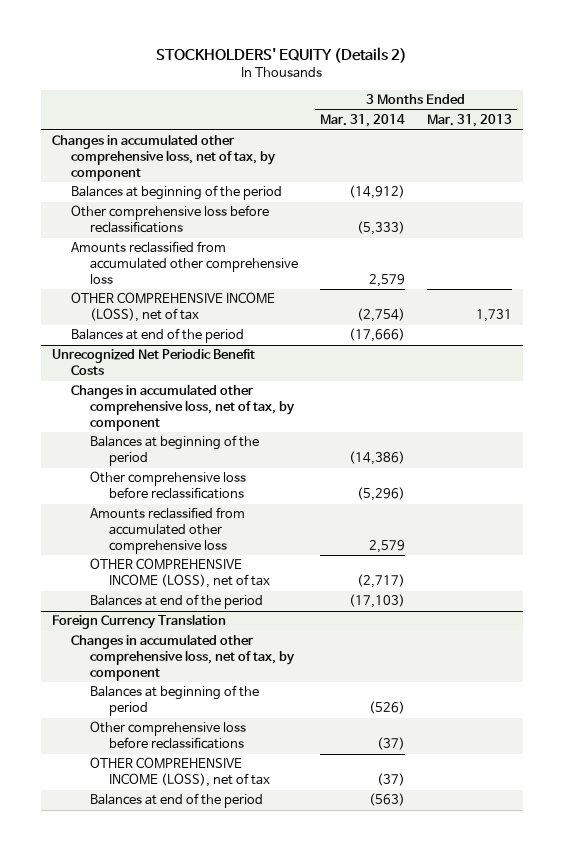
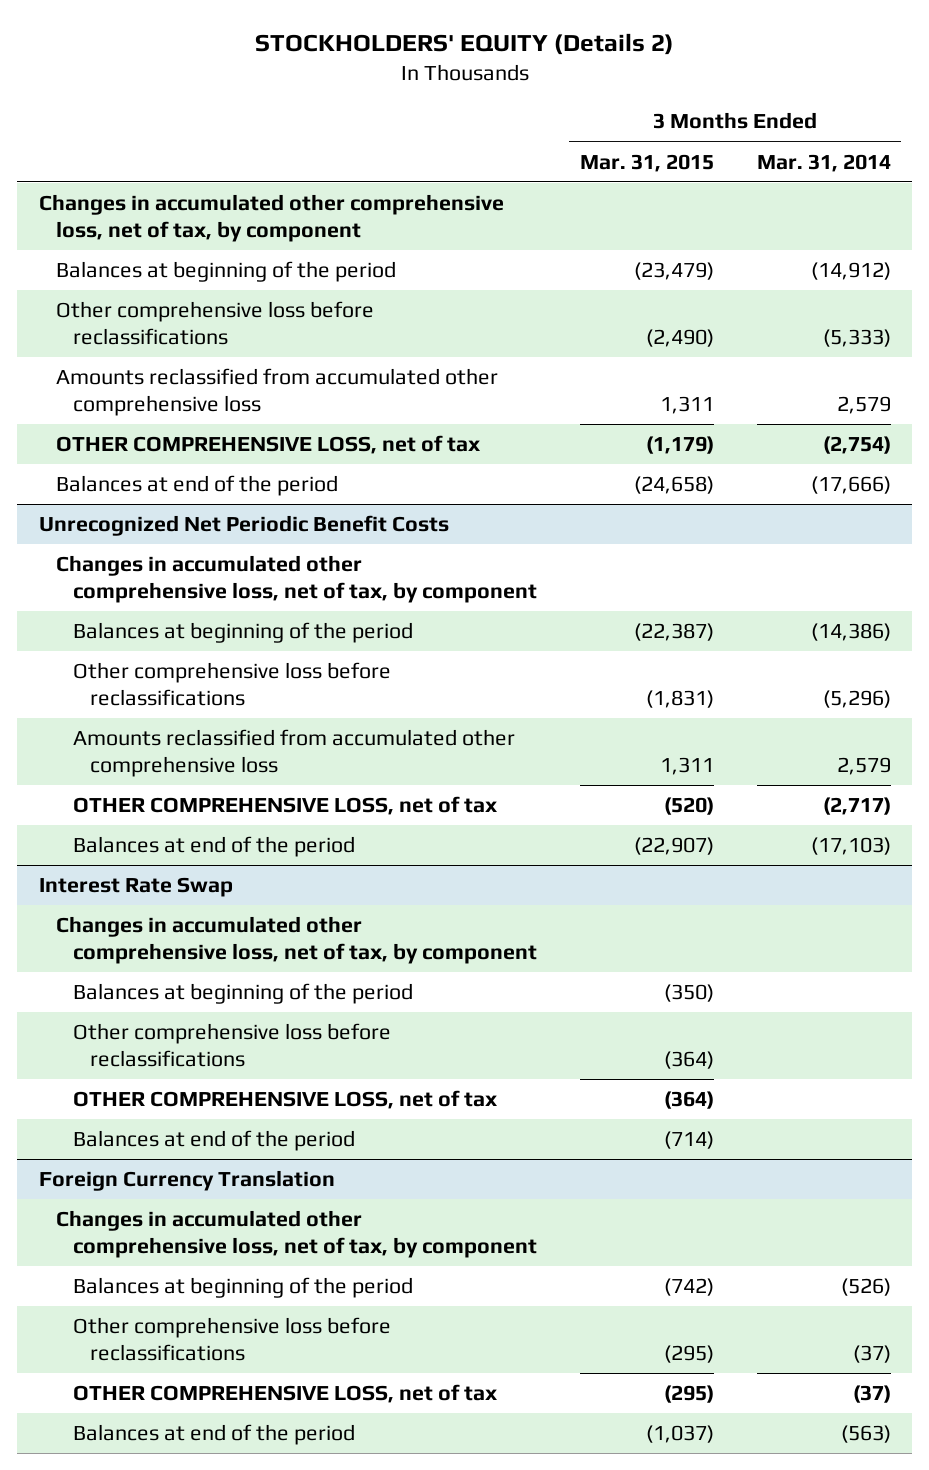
- | 3 Months Ended Mar. 31, 2014 | 3 Months Ended Mar. 31, 2013
+ | 3 Months Ended Mar. 31, 2015 | 3 Months Ended Mar. 31, 2014
- OTHER COMPREHENSIVE INCOME (LOSS), net of tax | (2,754) | 1,731
+ OTHER COMPREHENSIVE LOSS, net of tax | (1,179) | (2,754)
@ Unrecognized Net Periodic Benefit Costs
- OTHER COMPREHENSIVE INCOME (LOSS), net of tax | (2,717) |
+ OTHER COMPREHENSIVE LOSS, net of tax | (520) | (2,717)
+ Interest Rate Swap
+ Changes in accumulated other comprehensive loss, net of tax, by component
+ Balances at beginning of the period | (350) |
+ Other comprehensive loss before reclassifications | (364) |
+ OTHER COMPREHENSIVE LOSS, net of tax | (364) |
+ Balances at end of the period | (714) |
@ Foreign Currency Translation
- OTHER COMPREHENSIVE INCOME (LOSS), net of tax | (37) |
+ OTHER COMPREHENSIVE LOSS, net of tax | (295) | (37)

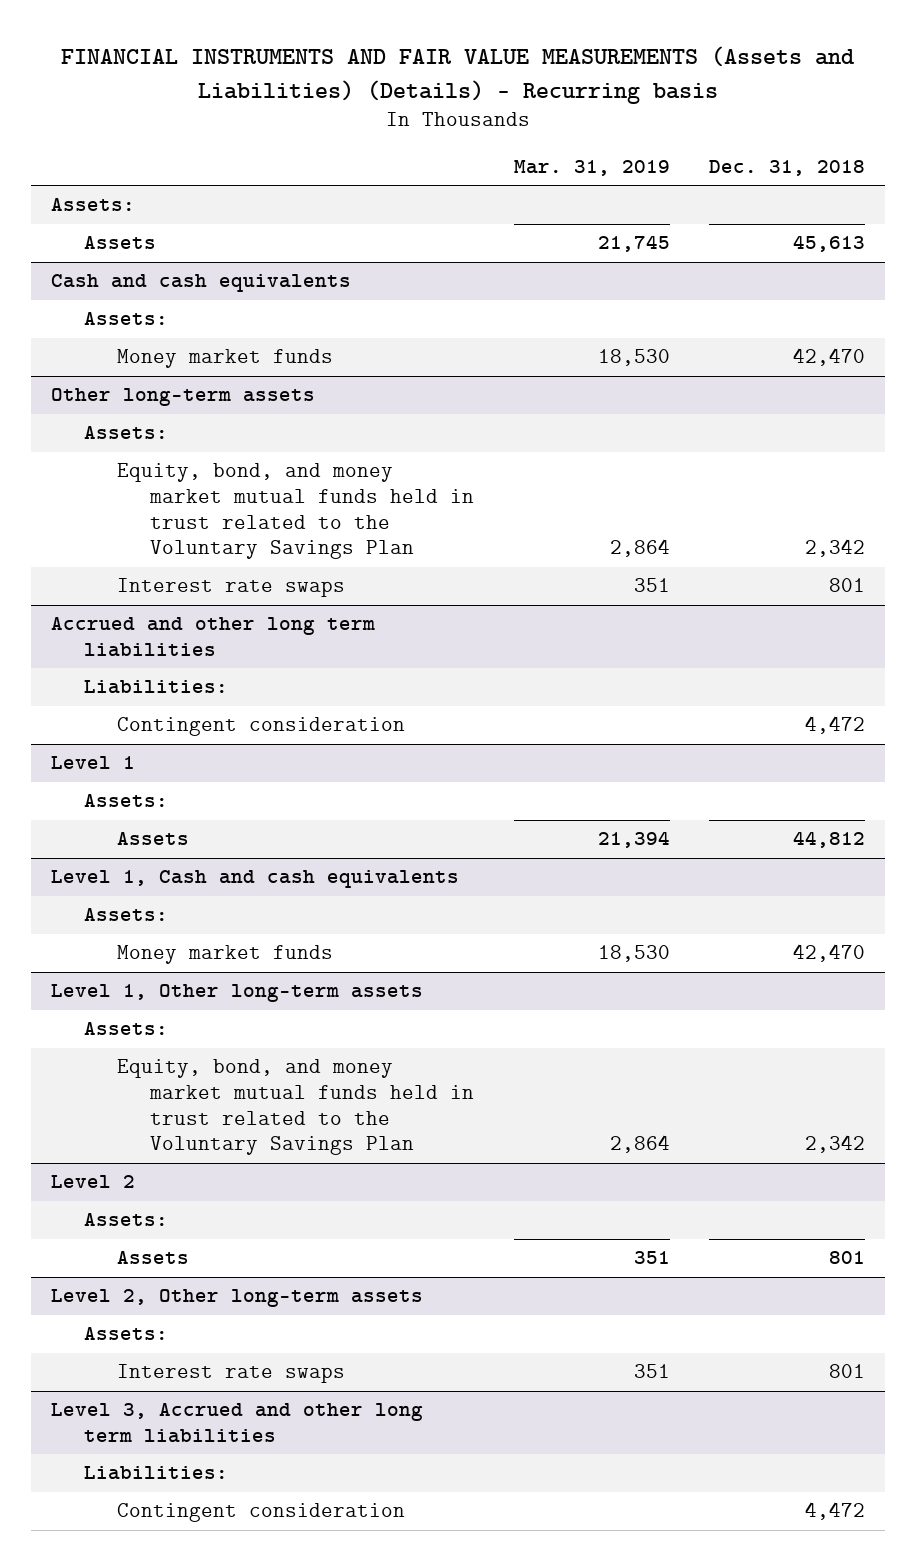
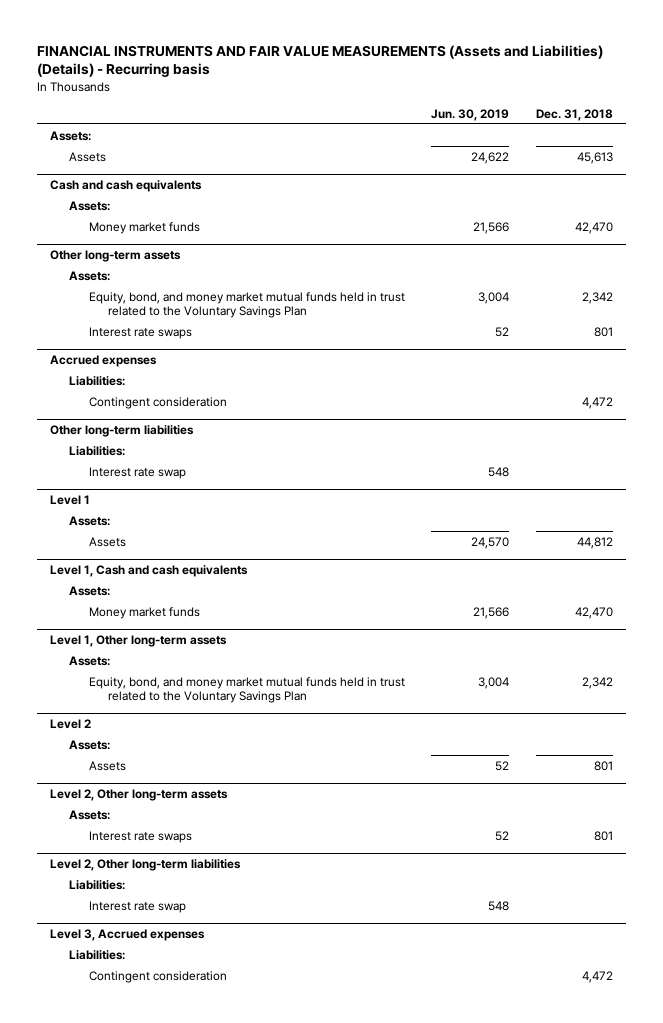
- | Mar. 31, 2019 | Dec. 31, 2018
+ | Jun. 30, 2019 | Dec. 31, 2018
- Accrued and other long term liabilities
+ Accrued expenses
+ Other long-term liabilities
+ Liabilities:
+ Interest rate swap | 548 |
- Level 3, Accrued and other long term liabilities
+ Level 2, Other long-term liabilities
+ Interest rate swap | 548 |
+ Level 3, Accrued expenses
+ Liabilities:

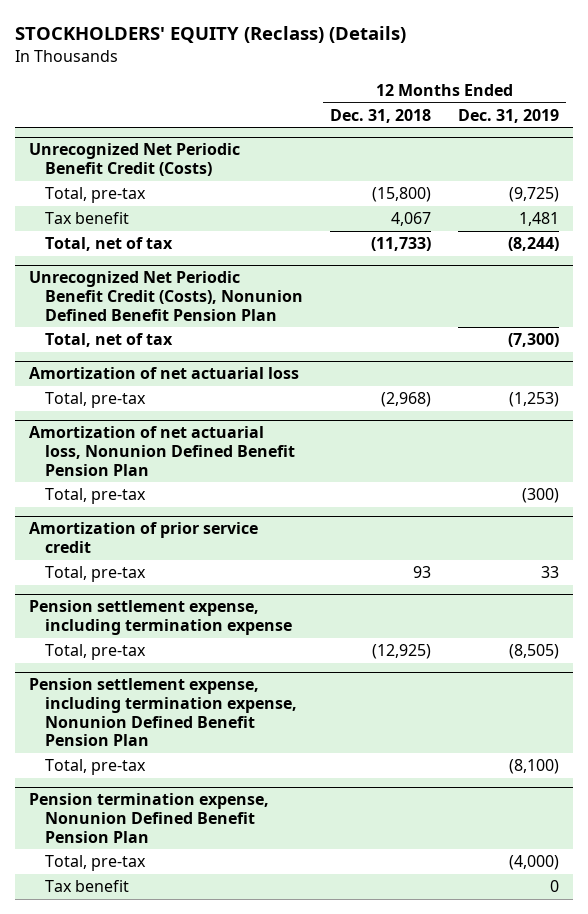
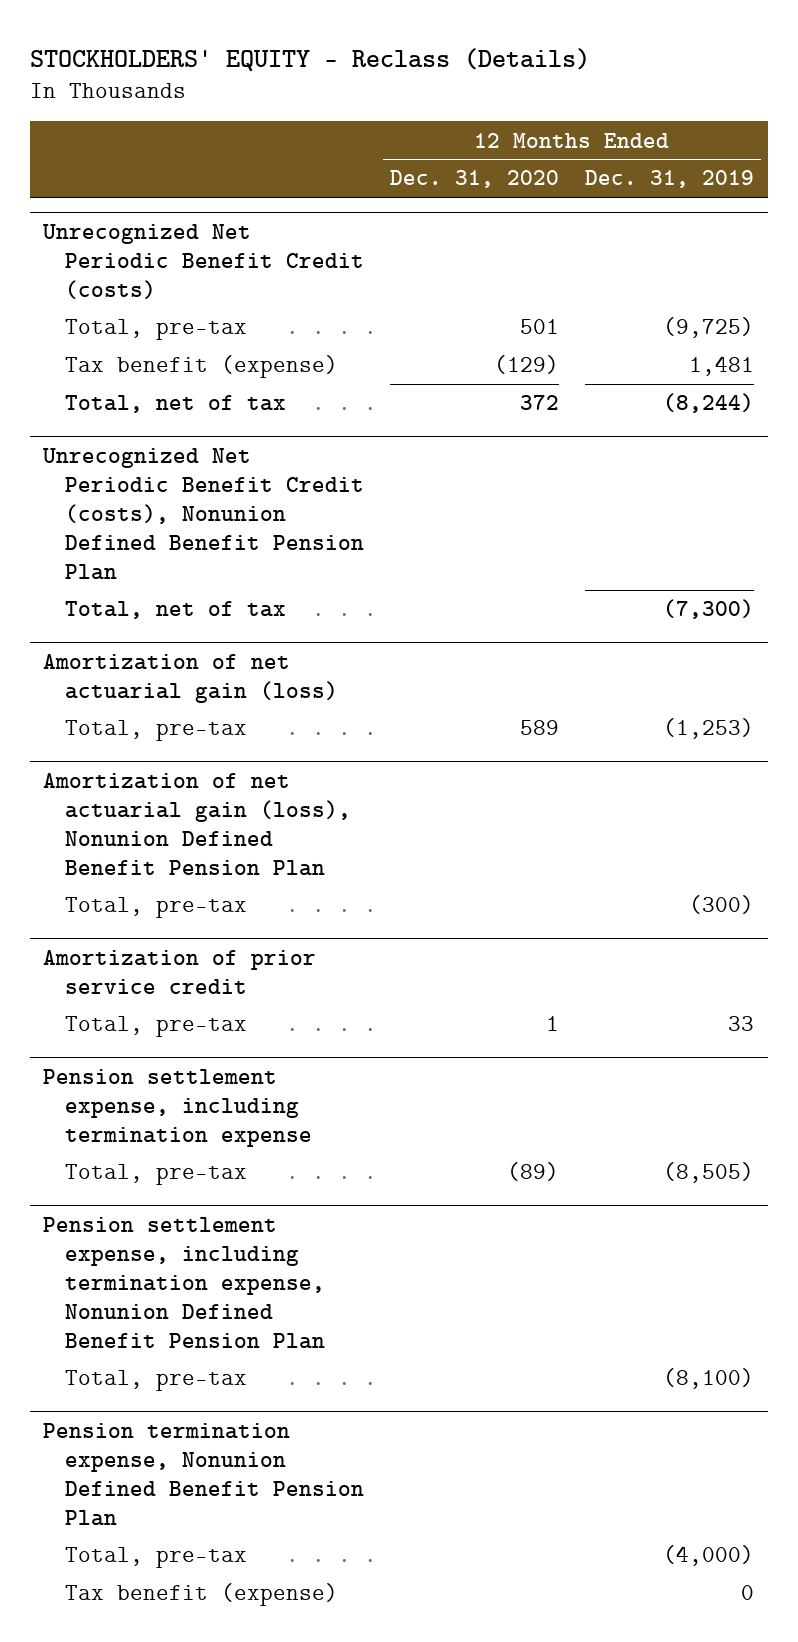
- STOCKHOLDERS' EQUITY (Reclass) (Details)
+ STOCKHOLDERS' EQUITY - Reclass (Details)
- | 12 Months Ended Dec. 31, 2018 | 12 Months Ended Dec. 31, 2019
+ | 12 Months Ended Dec. 31, 2020 | 12 Months Ended Dec. 31, 2019
- Unrecognized Net Periodic Benefit Credit (Costs)
+ Unrecognized Net Periodic Benefit Credit (costs)
- Tax benefit | 4,067 | 1,481
+ Tax benefit (expense) | (129) | 1,481
- Unrecognized Net Periodic Benefit Credit (Costs), Nonunion Defined Benefit Pension Plan
+ Unrecognized Net Periodic Benefit Credit (costs), Nonunion Defined Benefit Pension Plan
- Amortization of net actuarial loss
+ Amortization of net actuarial gain (loss)
- Amortization of net actuarial loss, Nonunion Defined Benefit Pension Plan
+ Amortization of net actuarial gain (loss), Nonunion Defined Benefit Pension Plan
@ Pension termination expense, Nonunion Defined Benefit Pension Plan
- Tax benefit | | 0
+ Tax benefit (expense) | | 0

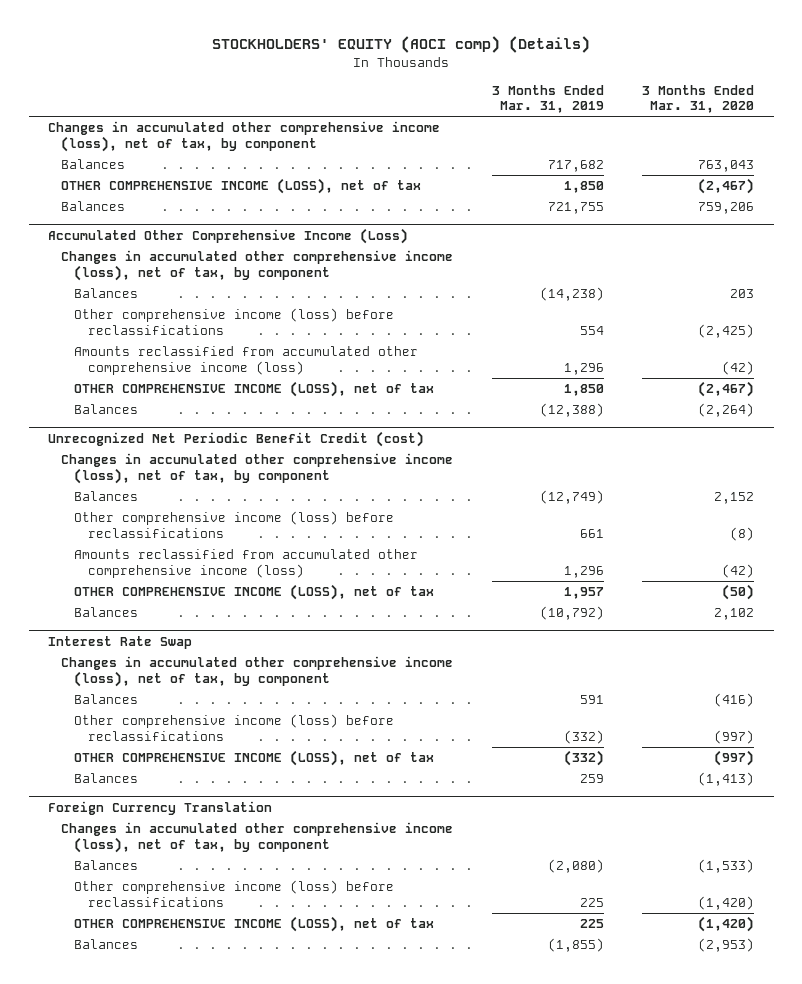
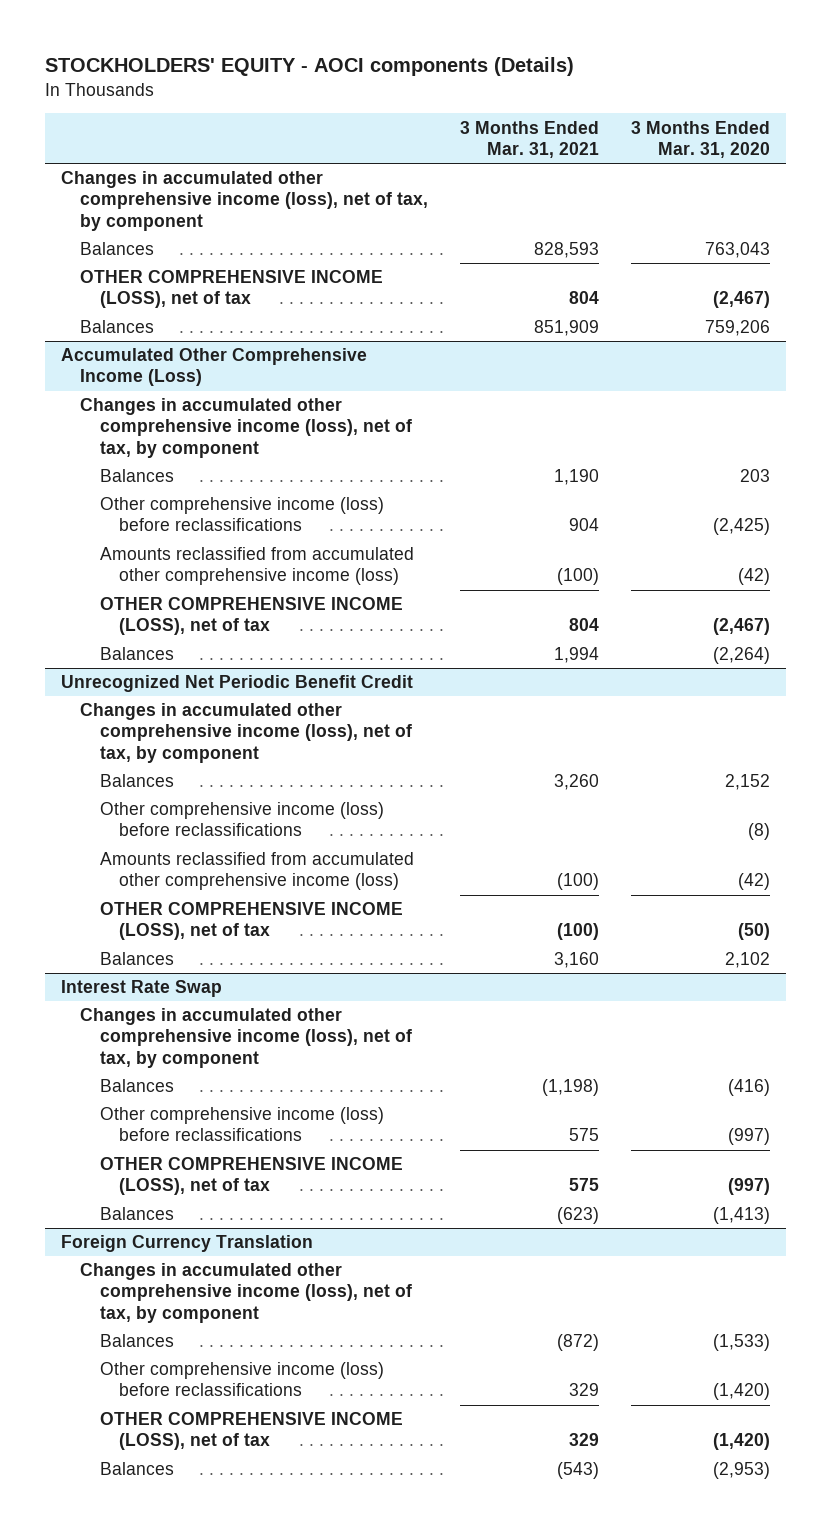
- STOCKHOLDERS' EQUITY (AOCI comp) (Details)
+ STOCKHOLDERS' EQUITY - AOCI components (Details)
- | 3 Months Ended Mar. 31, 2019 | 3 Months Ended Mar. 31, 2020
+ | 3 Months Ended Mar. 31, 2021 | 3 Months Ended Mar. 31, 2020
- Unrecognized Net Periodic Benefit Credit (cost)
+ Unrecognized Net Periodic Benefit Credit

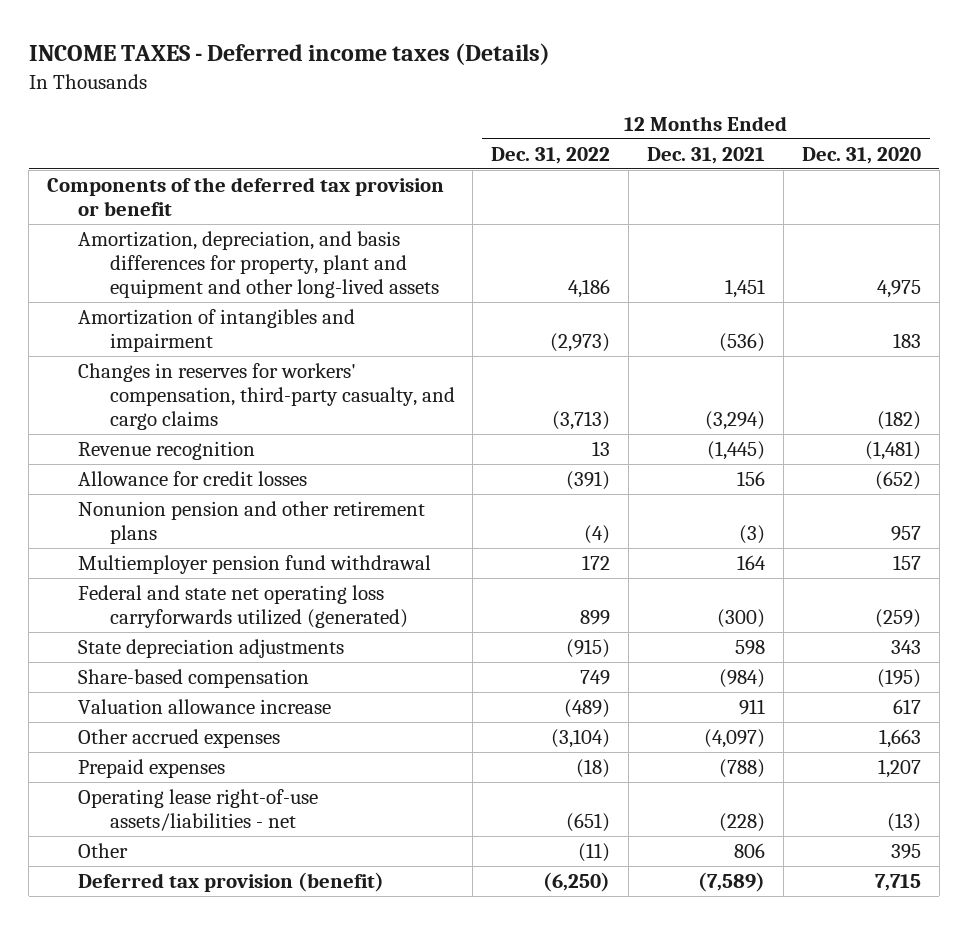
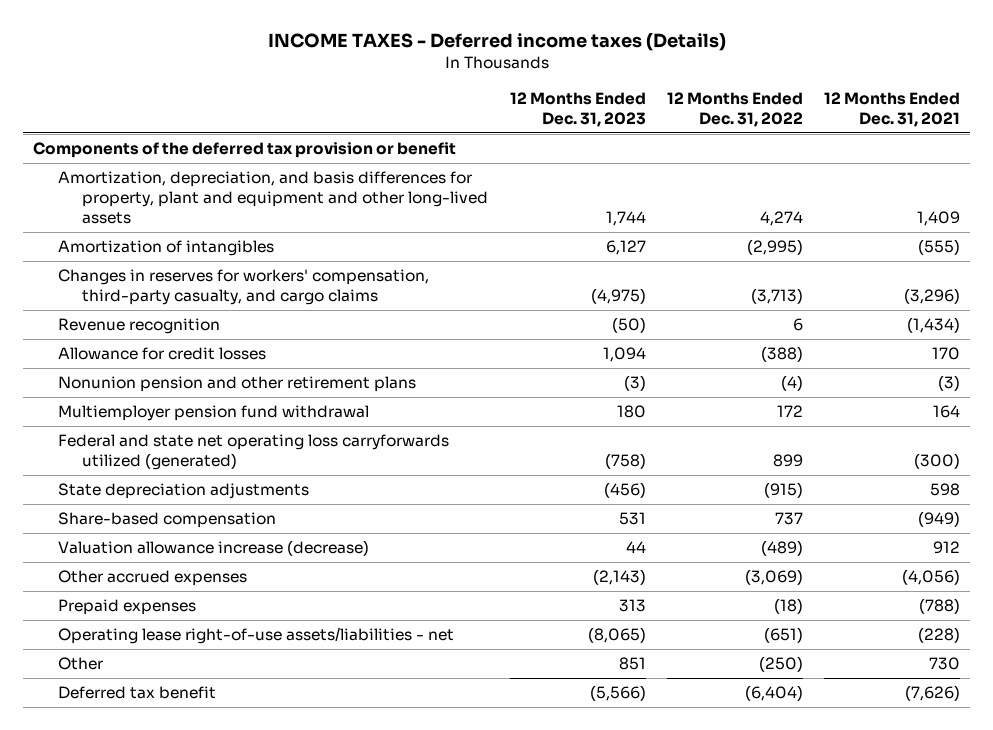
- | 12 Months Ended Dec. 31, 2022 | 12 Months Ended Dec. 31, 2021 | 12 Months Ended Dec. 31, 2020
+ | 12 Months Ended Dec. 31, 2023 | 12 Months Ended Dec. 31, 2022 | 12 Months Ended Dec. 31, 2021
- Amortization, depreciation, and basis differences for property, plant and equipment and other long-lived assets | 4,186 | 1,451 | 4,975
- Amortization of intangibles and impairment | (2,973) | (536) | 183
- Changes in reserves for workers' compensation, third-party casualty, and cargo claims | (3,713) | (3,294) | (182)
- Revenue recognition | 13 | (1,445) | (1,481)
- Allowance for credit losses | (391) | 156 | (652)
+ Amortization, depreciation, and basis differences for property, plant and equipment and other long-lived assets | 1,744 | 4,274 | 1,409
+ Amortization of intangibles | 6,127 | (2,995) | (555)
+ Changes in reserves for workers' compensation, third-party casualty, and cargo claims | (4,975) | (3,713) | (3,296)
+ Revenue recognition | (50) | 6 | (1,434)
+ Allowance for credit losses | 1,094 | (388) | 170
- Share-based compensation | 749 | (984) | (195)
- Valuation allowance increase | (489) | 911 | 617
- Other accrued expenses | (3,104) | (4,097) | 1,663
+ Share-based compensation | 531 | 737 | (949)
+ Valuation allowance increase (decrease) | 44 | (489) | 912
+ Other accrued expenses | (2,143) | (3,069) | (4,056)
- Other | (11) | 806 | 395
- Deferred tax provision (benefit) | (6,250) | (7,589) | 7,715
+ Other | 851 | (250) | 730
+ Deferred tax benefit | (5,566) | (6,404) | (7,626)

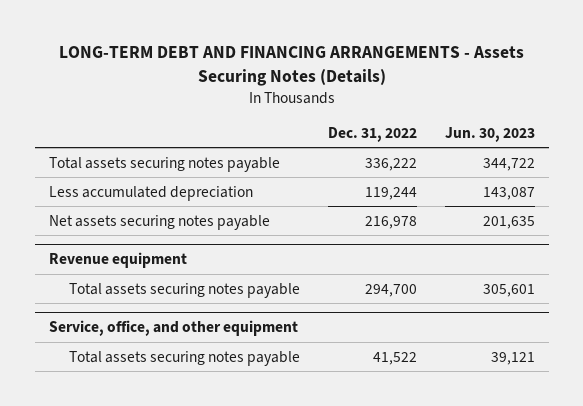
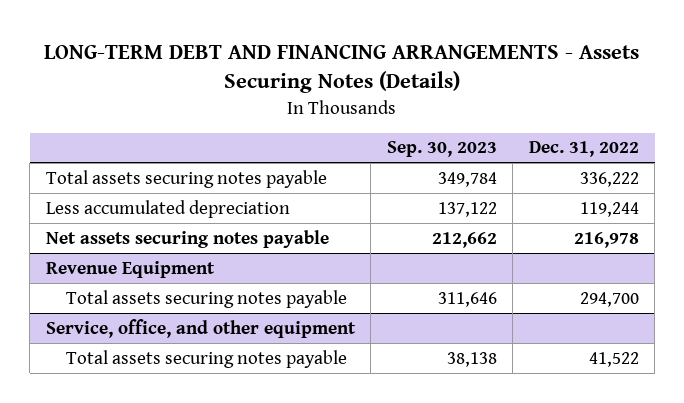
- | Dec. 31, 2022 | Jun. 30, 2023
+ | Sep. 30, 2023 | Dec. 31, 2022
- Revenue equipment
+ Revenue Equipment

